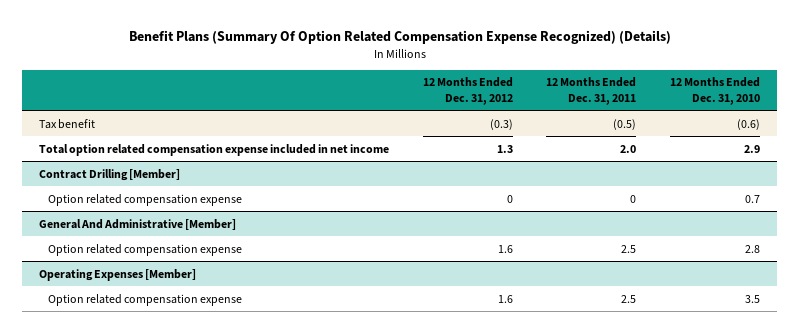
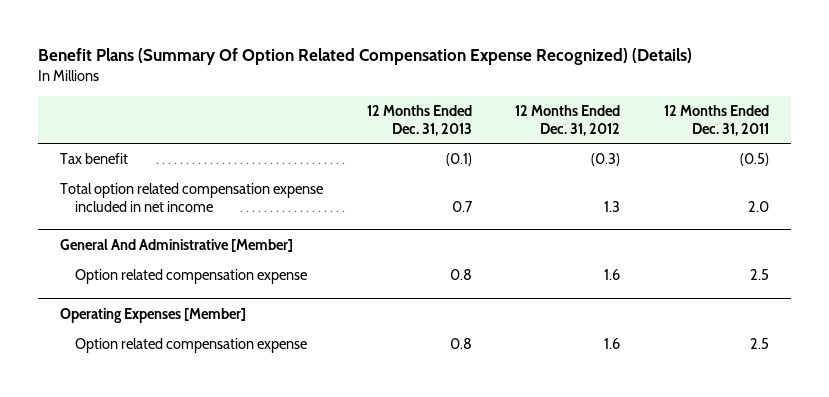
- | 12 Months Ended Dec. 31, 2012 | 12 Months Ended Dec. 31, 2011 | 12 Months Ended Dec. 31, 2010
+ | 12 Months Ended Dec. 31, 2013 | 12 Months Ended Dec. 31, 2012 | 12 Months Ended Dec. 31, 2011
- Contract Drilling [Member]
- Option related compensation expense | 0 | 0 | 0.7

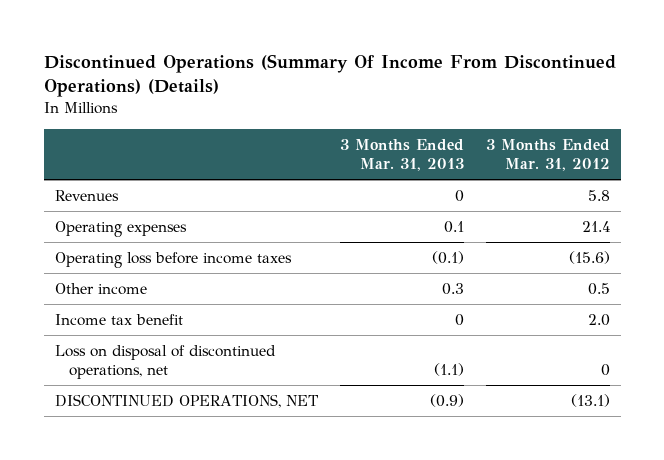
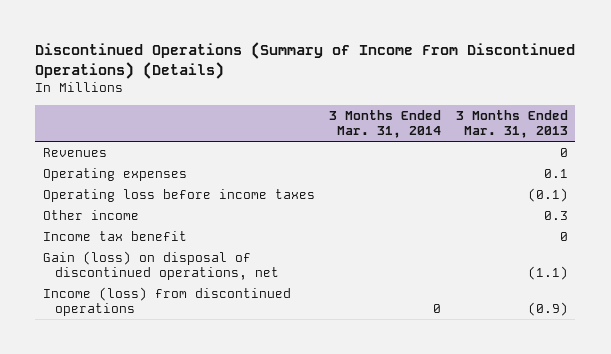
- Discontinued Operations (Summary Of Income From Discontinued Operations) (Details)
+ Discontinued Operations (Summary of Income From Discontinued Operations) (Details)
- | 3 Months Ended Mar. 31, 2013 | 3 Months Ended Mar. 31, 2012
+ | 3 Months Ended Mar. 31, 2014 | 3 Months Ended Mar. 31, 2013
- Loss on disposal of discontinued operations, net | (1.1) | 0
- DISCONTINUED OPERATIONS, NET | (0.9) | (13.1)
+ Gain (loss) on disposal of discontinued operations, net | | (1.1)
+ Income (loss) from discontinued operations | 0 | (0.9)

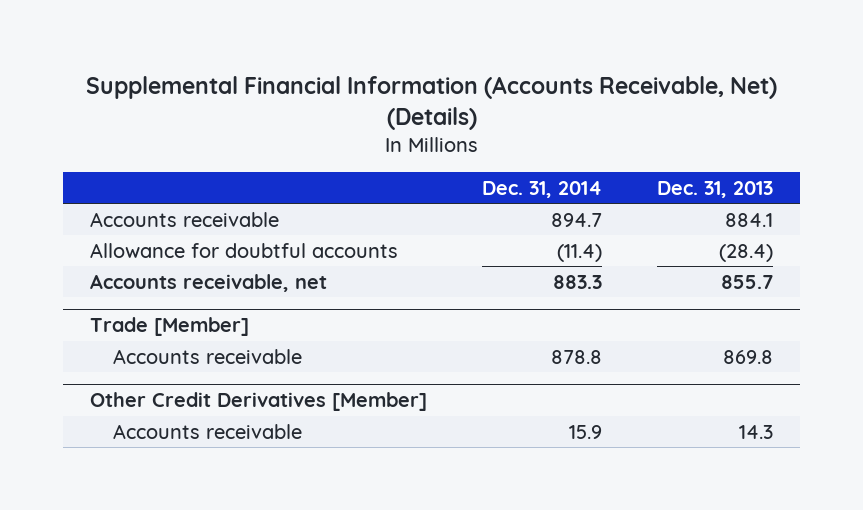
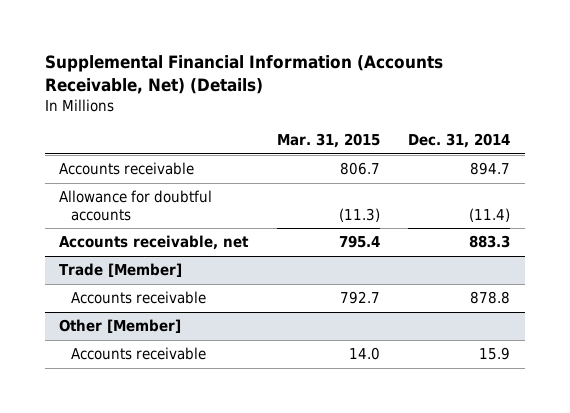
- | Dec. 31, 2014 | Dec. 31, 2013
+ | Mar. 31, 2015 | Dec. 31, 2014
- Other Credit Derivatives [Member]
+ Other [Member]

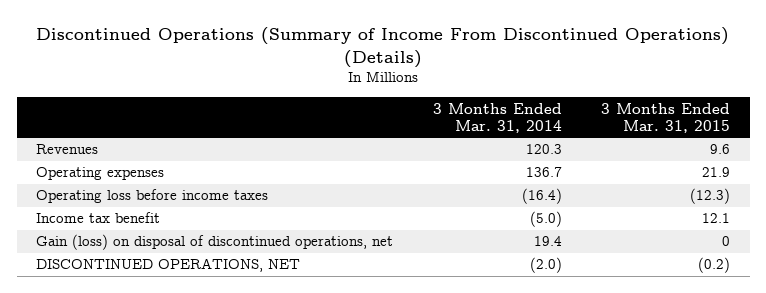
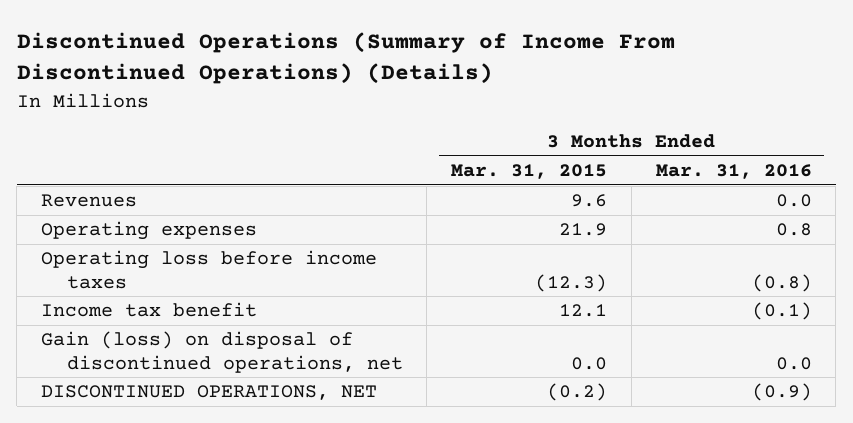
- | 3 Months Ended Mar. 31, 2014 | 3 Months Ended Mar. 31, 2015
+ | 3 Months Ended Mar. 31, 2015 | 3 Months Ended Mar. 31, 2016
- Gain (loss) on disposal of discontinued operations, net | 19.4 | 0
+ Gain (loss) on disposal of discontinued operations, net | 0.0 | 0.0

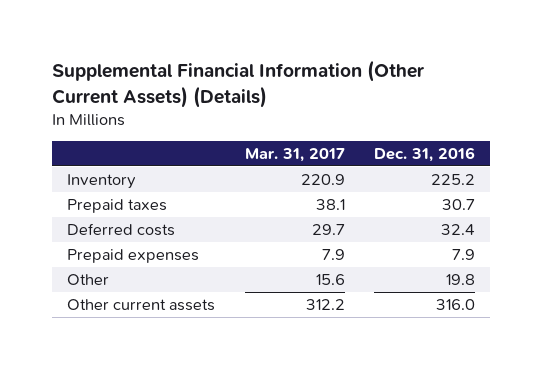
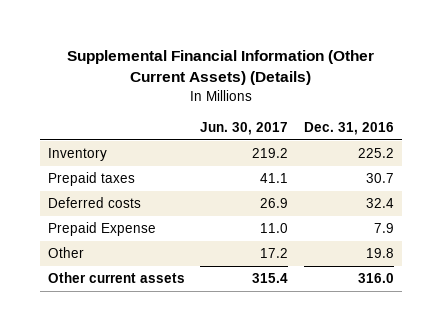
- | Mar. 31, 2017 | Dec. 31, 2016
+ | Jun. 30, 2017 | Dec. 31, 2016
- Prepaid expenses | 7.9 | 7.9
+ Prepaid Expense | 11.0 | 7.9

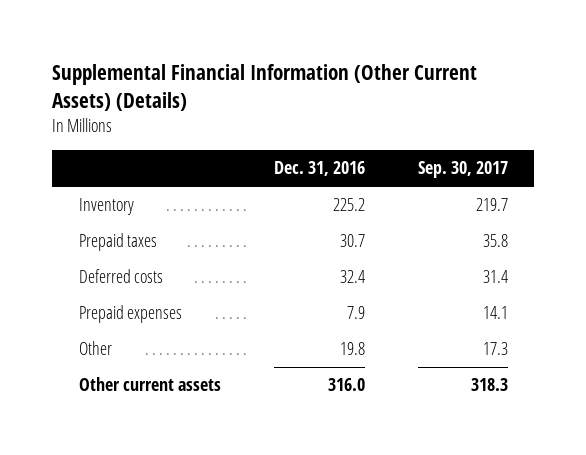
- | Jun. 30, 2017 | Dec. 31, 2016
+ | Dec. 31, 2016 | Sep. 30, 2017
- Prepaid Expense | 11.0 | 7.9
+ Prepaid expenses | 7.9 | 14.1

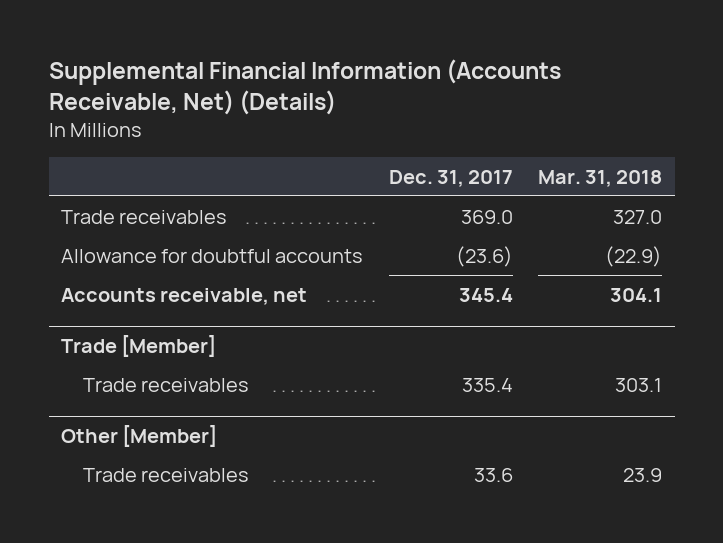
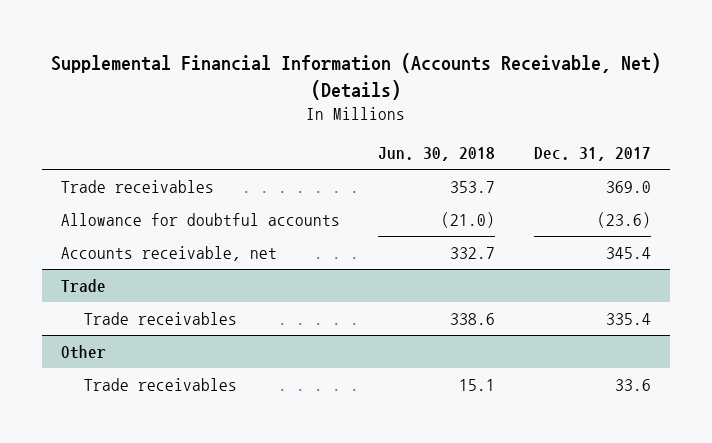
- | Dec. 31, 2017 | Mar. 31, 2018
+ | Jun. 30, 2018 | Dec. 31, 2017
- Trade [Member]
+ Trade
- Other [Member]
+ Other

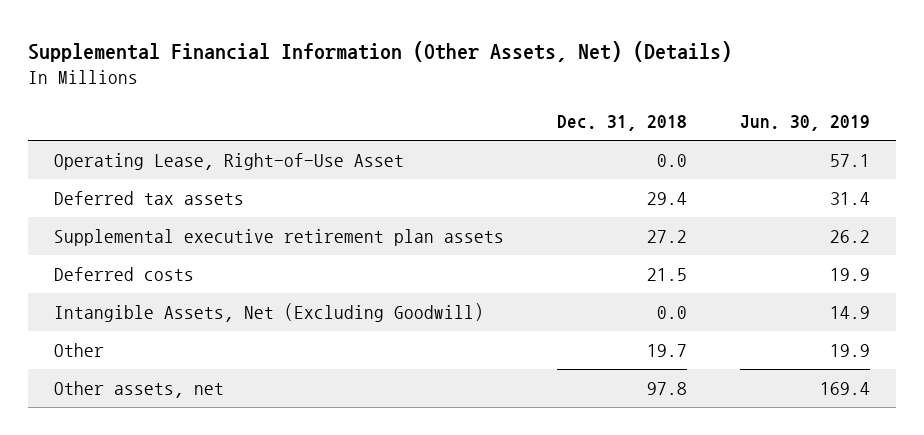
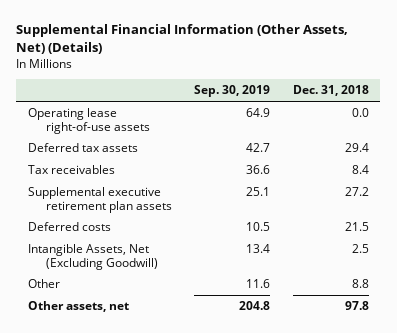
- | Dec. 31, 2018 | Jun. 30, 2019
+ | Sep. 30, 2019 | Dec. 31, 2018
- Operating Lease, Right-of-Use Asset | 0.0 | 57.1
+ Operating lease right-of-use assets | 64.9 | 0.0
+ Tax receivables | 36.6 | 8.4
- Intangible Assets, Net (Excluding Goodwill) | 0.0 | 14.9
- Other | 19.7 | 19.9
+ Intangible Assets, Net (Excluding Goodwill) | 13.4 | 2.5
+ Other | 11.6 | 8.8

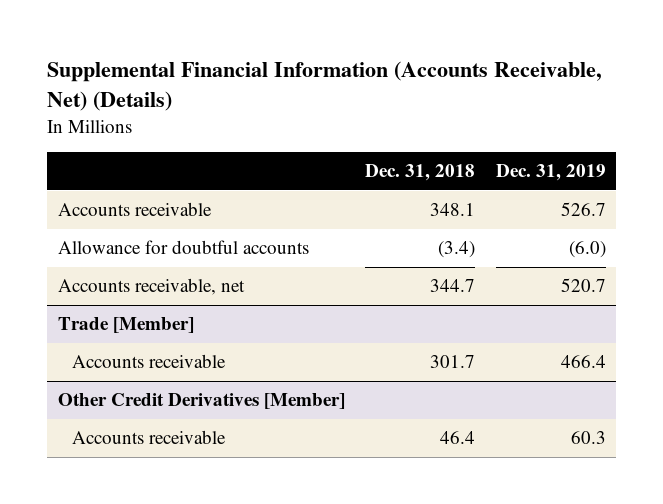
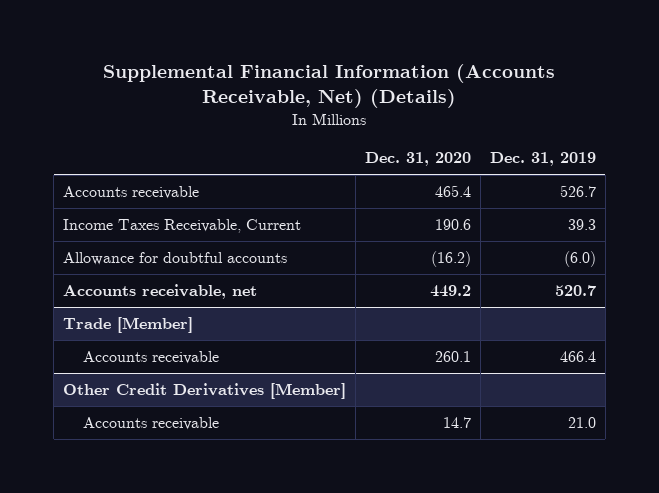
- | Dec. 31, 2018 | Dec. 31, 2019
+ | Dec. 31, 2020 | Dec. 31, 2019
+ Income Taxes Receivable, Current | 190.6 | 39.3
@ Other Credit Derivatives [Member]
- Accounts receivable | 46.4 | 60.3
+ Accounts receivable | 14.7 | 21.0

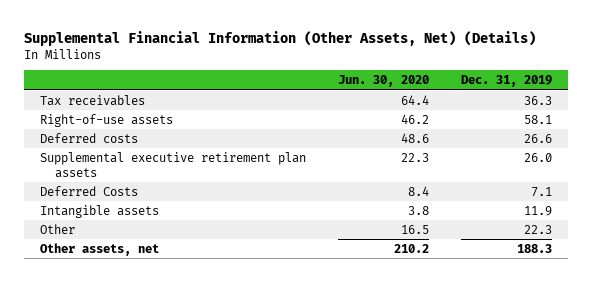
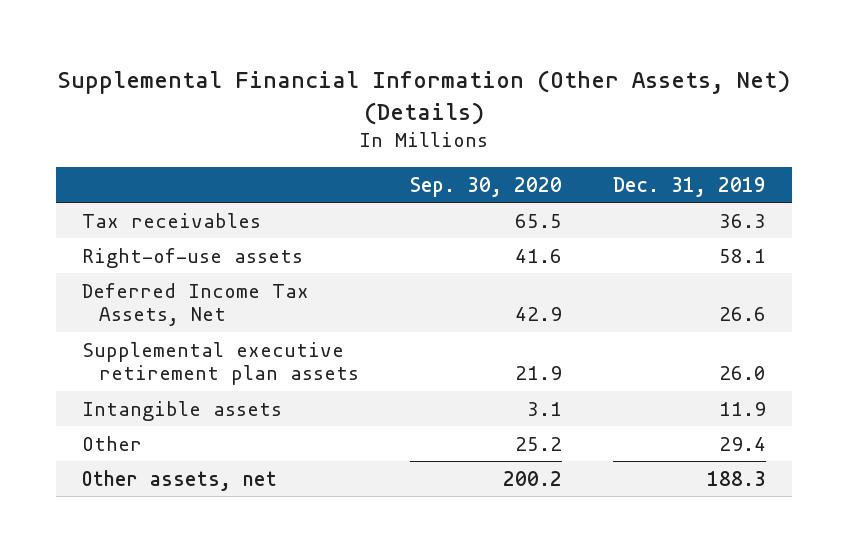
- | Jun. 30, 2020 | Dec. 31, 2019
+ | Sep. 30, 2020 | Dec. 31, 2019
- Deferred costs | 48.6 | 26.6
+ Deferred Income Tax Assets, Net | 42.9 | 26.6
- Deferred Costs | 8.4 | 7.1
- Other | 16.5 | 22.3
+ Other | 25.2 | 29.4

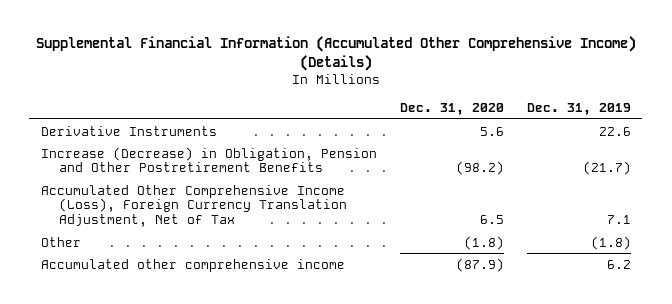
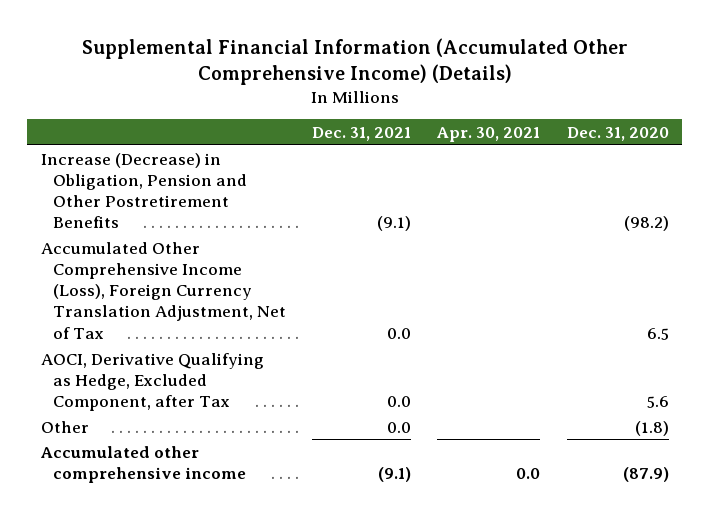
- | Dec. 31, 2020 | Dec. 31, 2019
+ | Dec. 31, 2021 | Apr. 30, 2021 | Dec. 31, 2020
- Derivative Instruments | 5.6 | 22.6
+ AOCI, Derivative Qualifying as Hedge, Excluded Component, after Tax | 0.0 | | 5.6

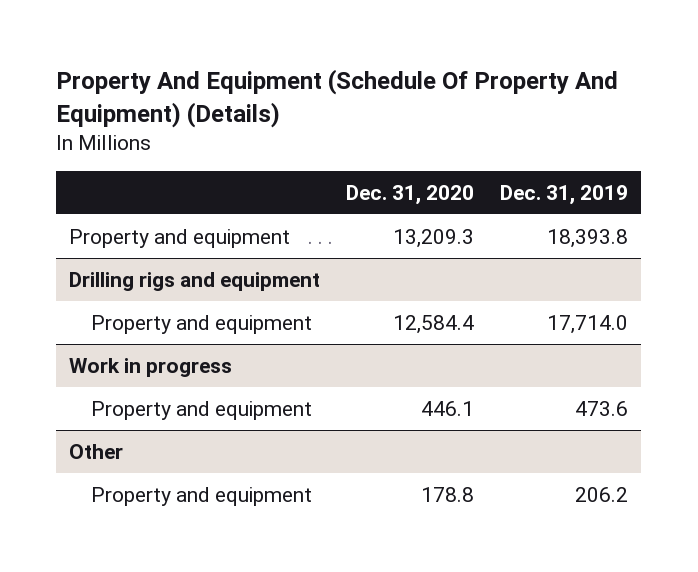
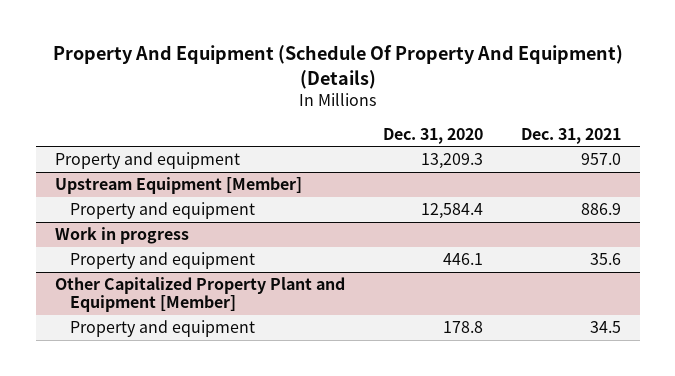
- | Dec. 31, 2020 | Dec. 31, 2019
+ | Dec. 31, 2020 | Dec. 31, 2021
- Drilling rigs and equipment
+ Upstream Equipment [Member]
- Other
+ Other Capitalized Property Plant and Equipment [Member]

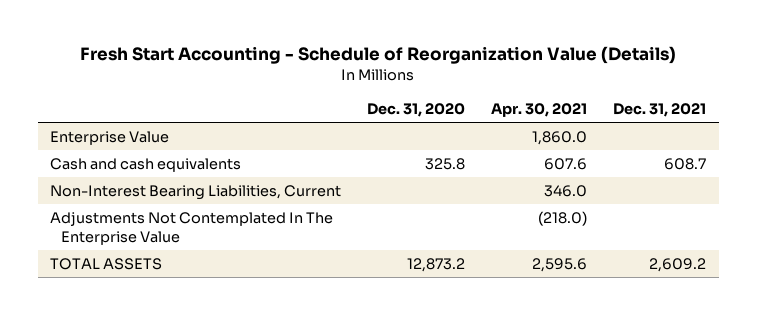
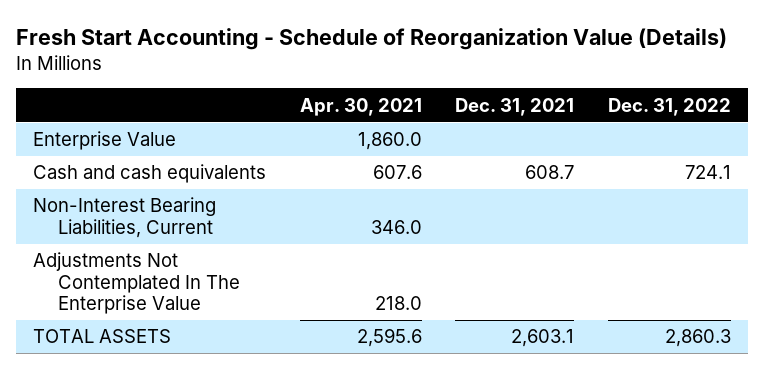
- | Dec. 31, 2020 | Apr. 30, 2021 | Dec. 31, 2021
+ | Apr. 30, 2021 | Dec. 31, 2021 | Dec. 31, 2022
- Adjustments Not Contemplated In The Enterprise Value | | (218.0) |
- TOTAL ASSETS | 12,873.2 | 2,595.6 | 2,609.2
+ Adjustments Not Contemplated In The Enterprise Value | 218.0 | |
+ TOTAL ASSETS | 2,595.6 | 2,603.1 | 2,860.3

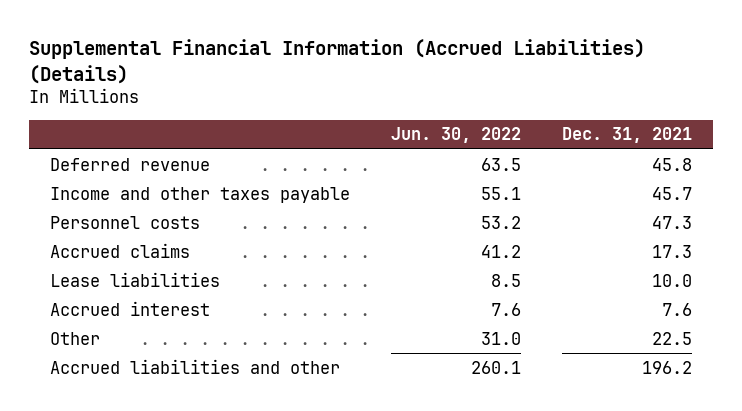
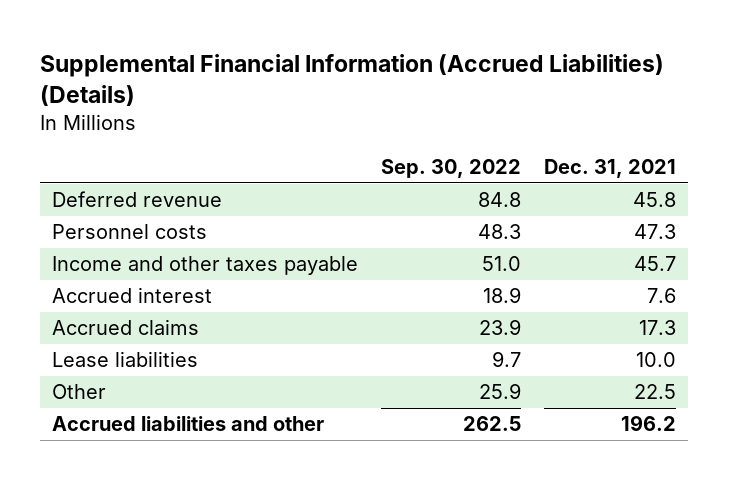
- | Jun. 30, 2022 | Dec. 31, 2021
+ | Sep. 30, 2022 | Dec. 31, 2021
moved down: Income and other taxes payable | 51.0 | 45.7
moved up: Accrued interest | 18.9 | 7.6

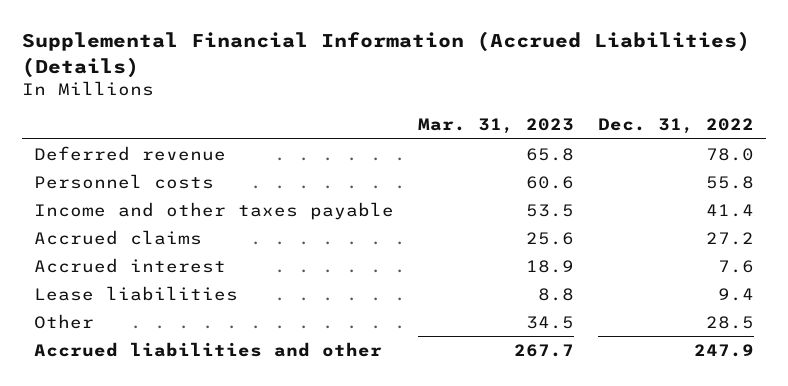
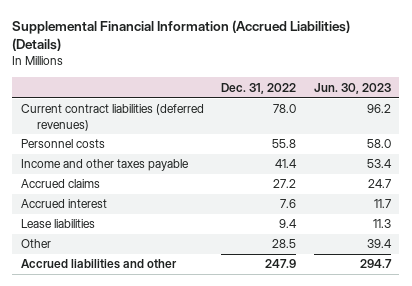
- | Mar. 31, 2023 | Dec. 31, 2022
+ | Dec. 31, 2022 | Jun. 30, 2023
- Deferred revenue | 65.8 | 78.0
+ Current contract liabilities (deferred revenues) | 78.0 | 96.2

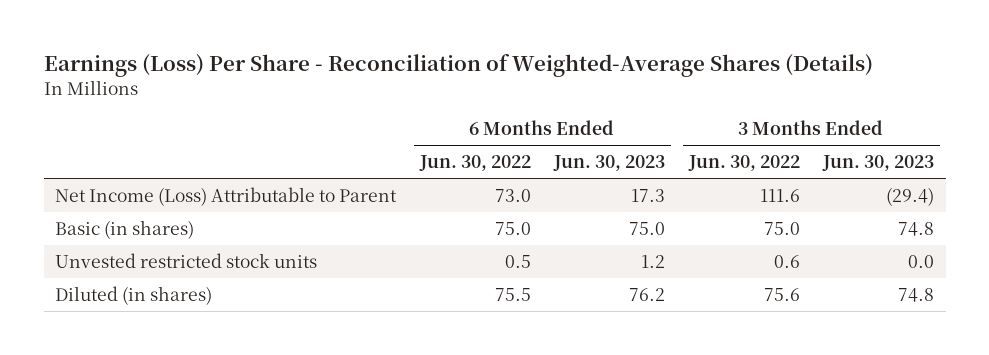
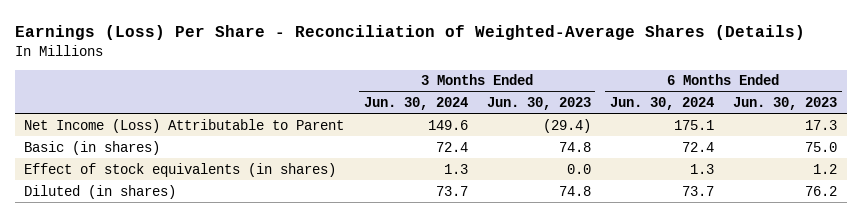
- | 6 Months Ended Jun. 30, 2022 | 6 Months Ended Jun. 30, 2023 | 3 Months Ended Jun. 30, 2022 | 3 Months Ended Jun. 30, 2023
+ | 3 Months Ended Jun. 30, 2024 | 3 Months Ended Jun. 30, 2023 | 6 Months Ended Jun. 30, 2024 | 6 Months Ended Jun. 30, 2023
- Unvested restricted stock units | 0.5 | 1.2 | 0.6 | 0.0
+ Effect of stock equivalents (in shares) | 1.3 | 0.0 | 1.3 | 1.2

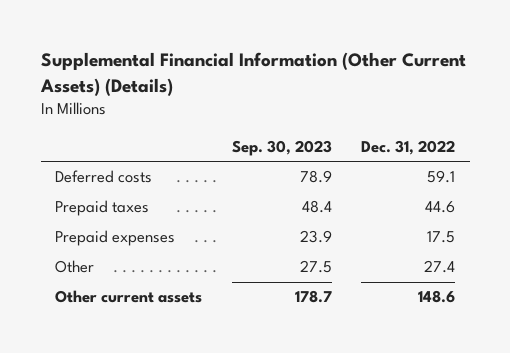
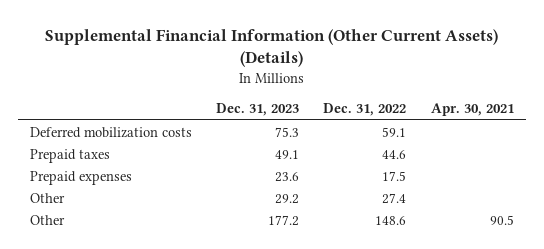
- | Sep. 30, 2023 | Dec. 31, 2022
+ | Dec. 31, 2023 | Dec. 31, 2022 | Apr. 30, 2021
- Deferred costs | 78.9 | 59.1
+ Deferred mobilization costs | 75.3 | 59.1 |
- Other current assets | 178.7 | 148.6
+ Other | 177.2 | 148.6 | 90.5

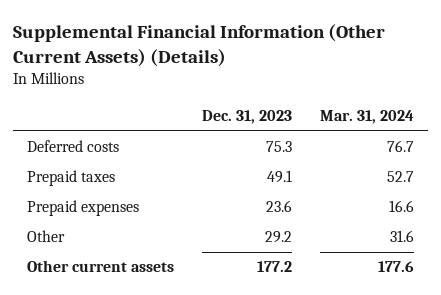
- | Dec. 31, 2023 | Dec. 31, 2022 | Apr. 30, 2021
+ | Dec. 31, 2023 | Mar. 31, 2024
- Deferred mobilization costs | 75.3 | 59.1 |
+ Deferred costs | 75.3 | 76.7
- Other | 177.2 | 148.6 | 90.5
+ Other current assets | 177.2 | 177.6

